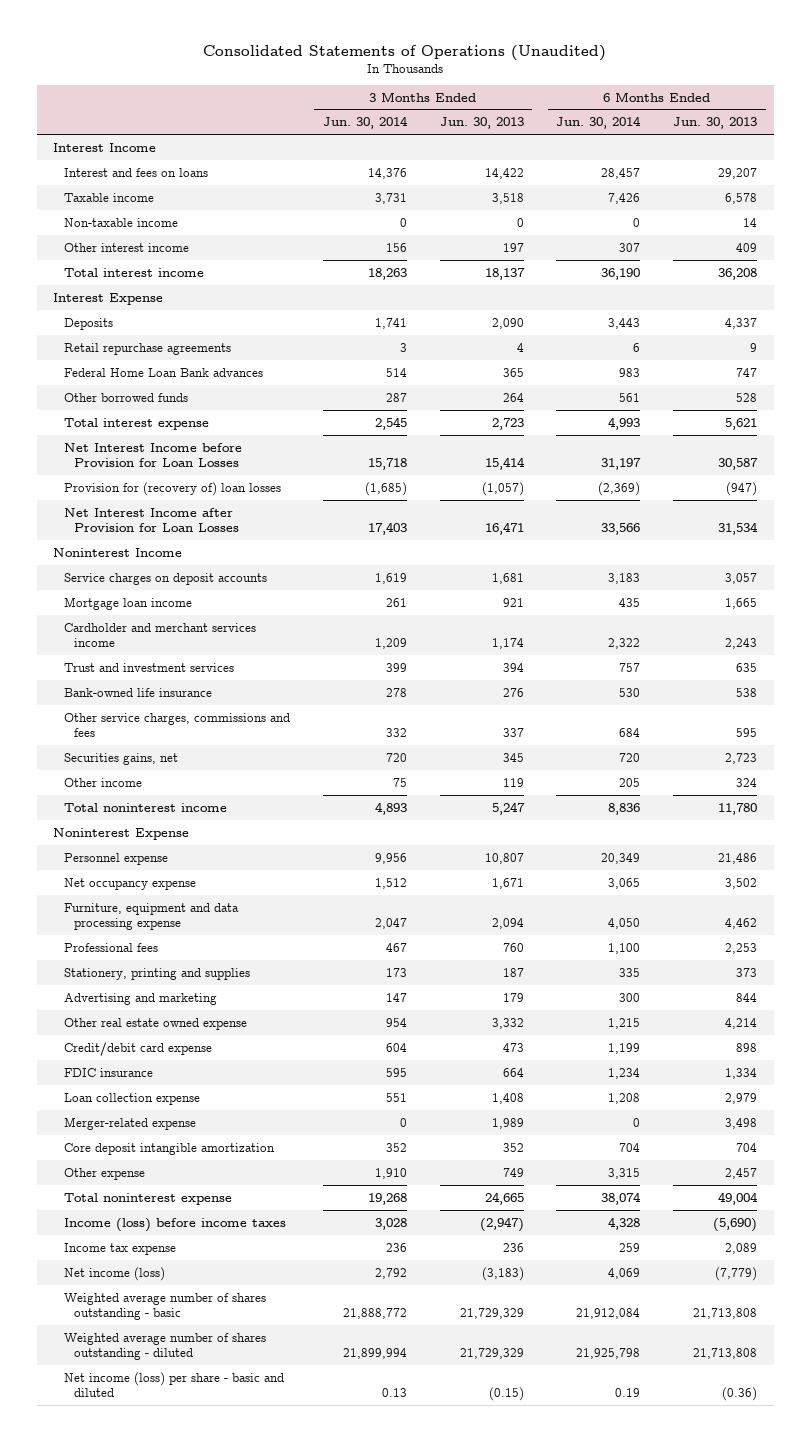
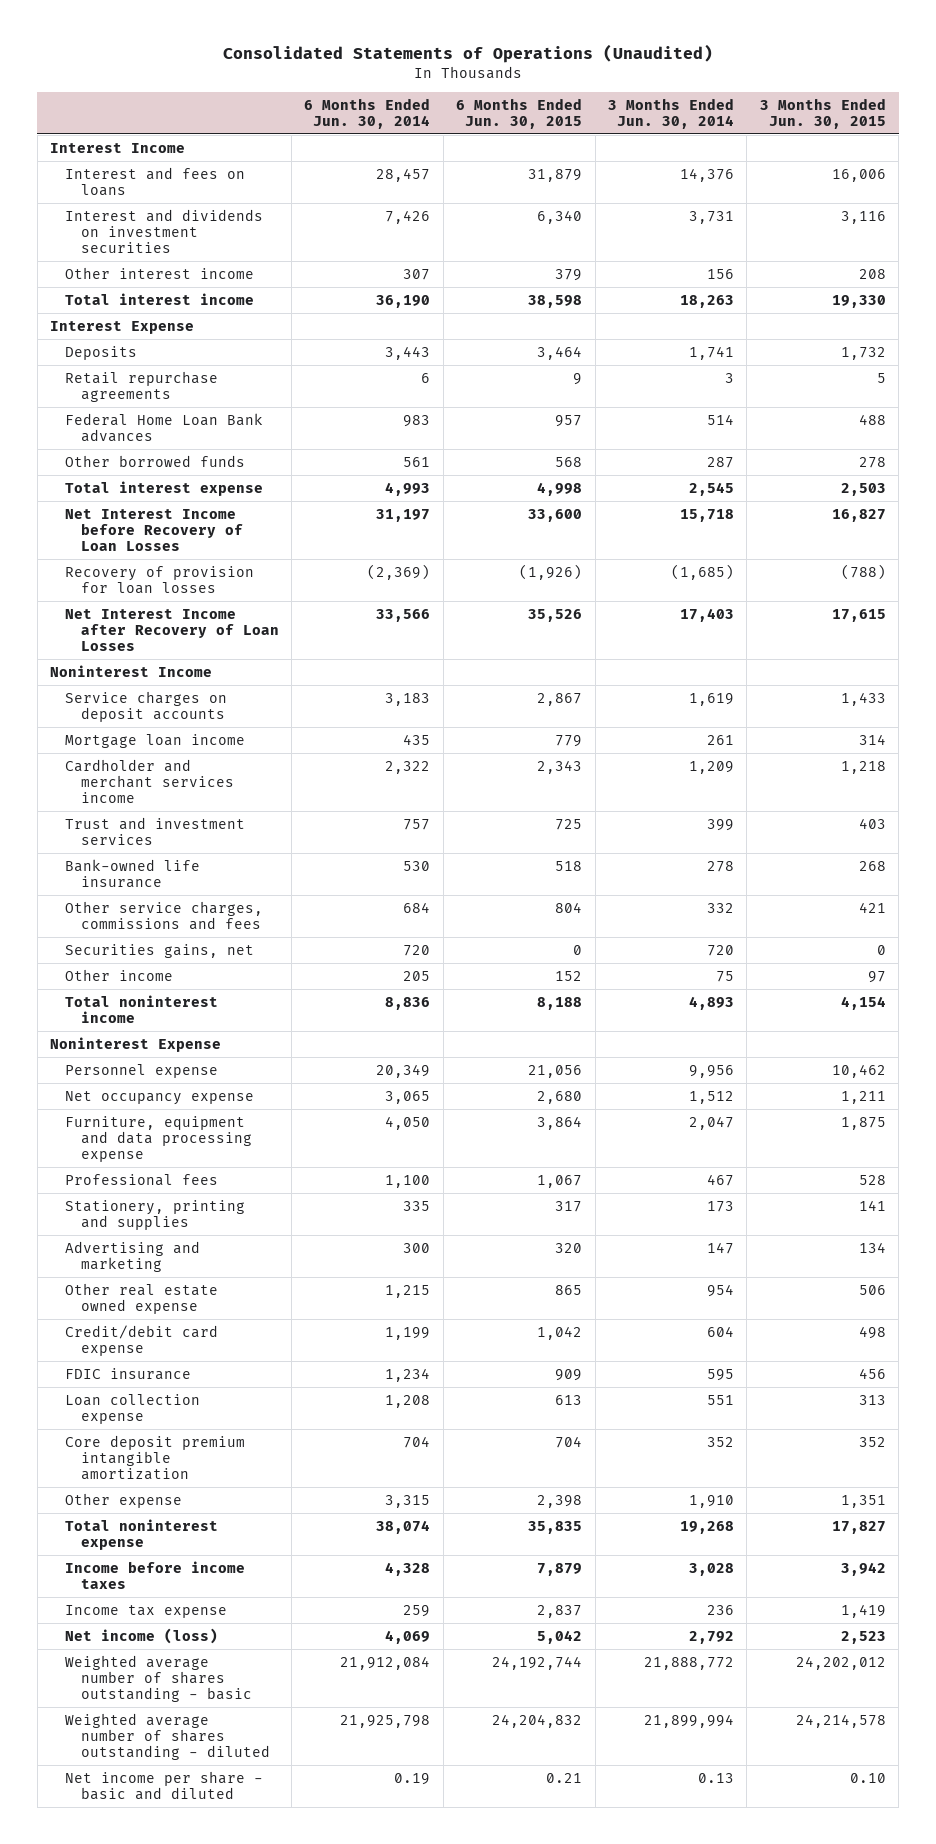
- | 3 Months Ended Jun. 30, 2014 | 3 Months Ended Jun. 30, 2013 | 6 Months Ended Jun. 30, 2014 | 6 Months Ended Jun. 30, 2013
+ | 6 Months Ended Jun. 30, 2014 | 6 Months Ended Jun. 30, 2015 | 3 Months Ended Jun. 30, 2014 | 3 Months Ended Jun. 30, 2015
- Taxable income | 3,731 | 3,518 | 7,426 | 6,578
- Non-taxable income | 0 | 0 | 0 | 14
+ Interest and dividends on investment securities | 7,426 | 6,340 | 3,731 | 3,116
- Net Interest Income before Provision for Loan Losses | 15,718 | 15,414 | 31,197 | 30,587
- Provision for (recovery of) loan losses | (1,685) | (1,057) | (2,369) | (947)
- Net Interest Income after Provision for Loan Losses | 17,403 | 16,471 | 33,566 | 31,534
+ Net Interest Income before Recovery of Loan Losses | 31,197 | 33,600 | 15,718 | 16,827
+ Recovery of provision for loan losses | (2,369) | (1,926) | (1,685) | (788)
+ Net Interest Income after Recovery of Loan Losses | 33,566 | 35,526 | 17,403 | 17,615
- Merger-related expense | 0 | 1,989 | 0 | 3,498
- Core deposit intangible amortization | 352 | 352 | 704 | 704
+ Core deposit premium intangible amortization | 704 | 704 | 352 | 352
- Income (loss) before income taxes | 3,028 | (2,947) | 4,328 | (5,690)
+ Income before income taxes | 4,328 | 7,879 | 3,028 | 3,942
- Net income (loss) per share - basic and diluted | 0.13 | (0.15) | 0.19 | (0.36)
+ Net income per share - basic and diluted | 0.19 | 0.21 | 0.13 | 0.10

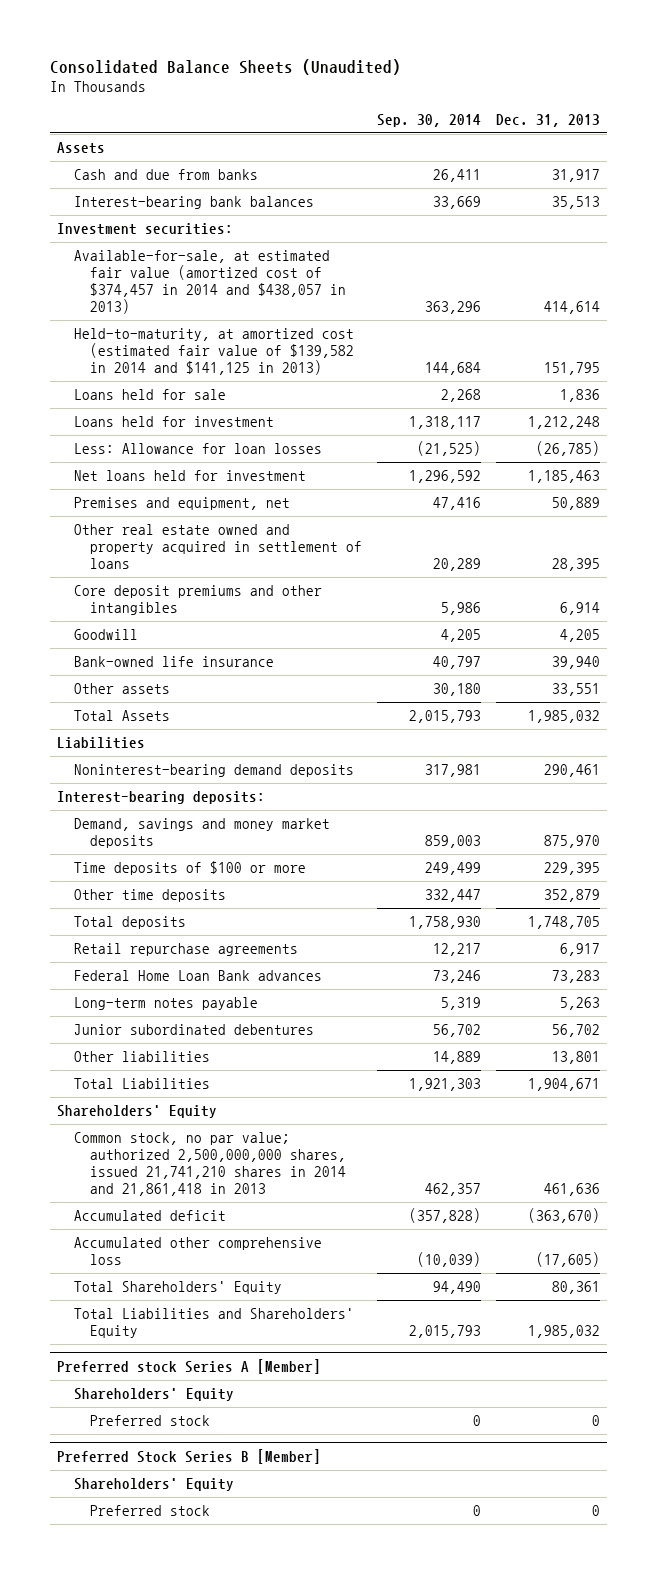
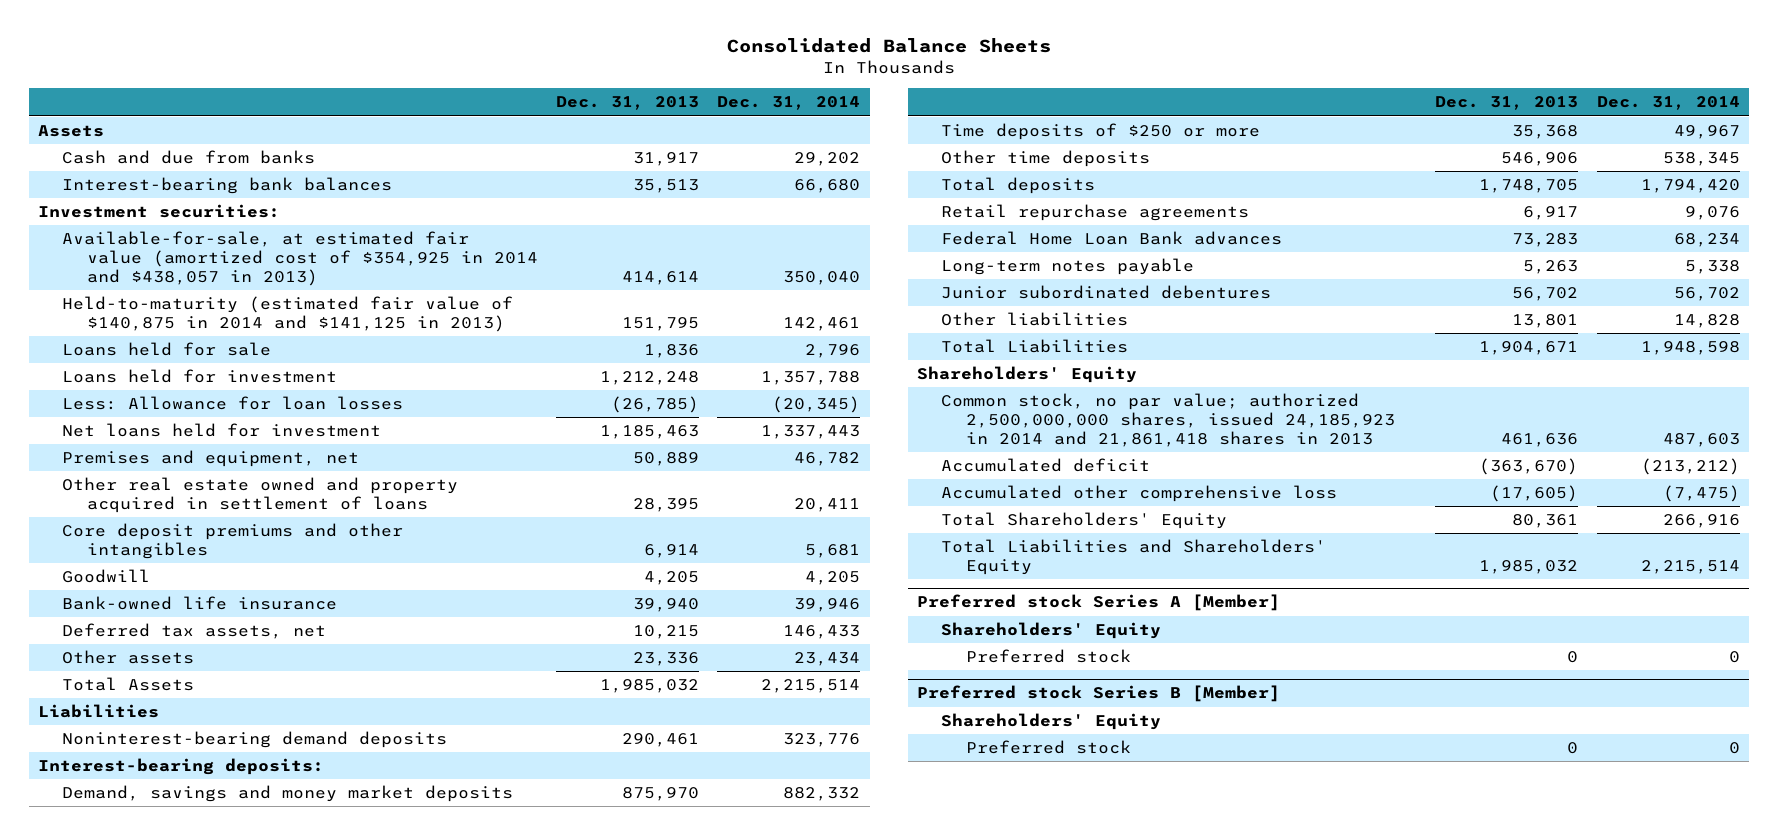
- Consolidated Balance Sheets (Unaudited)
+ Consolidated Balance Sheets
- | Sep. 30, 2014 | Dec. 31, 2013
+ | Dec. 31, 2013 | Dec. 31, 2014
- Available-for-sale, at estimated fair value (amortized cost of $374,457 in 2014 and $438,057 in 2013) | 363,296 | 414,614
- Held-to-maturity, at amortized cost (estimated fair value of $139,582 in 2014 and $141,125 in 2013) | 144,684 | 151,795
+ Available-for-sale, at estimated fair value (amortized cost of $354,925 in 2014 and $438,057 in 2013) | 414,614 | 350,040
+ Held-to-maturity (estimated fair value of $140,875 in 2014 and $141,125 in 2013) | 151,795 | 142,461
- Other assets | 30,180 | 33,551
+ Deferred tax assets, net | 10,215 | 146,433
+ Other assets | 23,336 | 23,434
- Time deposits of $100 or more | 249,499 | 229,395
- Other time deposits | 332,447 | 352,879
+ Time deposits of $250 or more | 35,368 | 49,967
+ Other time deposits | 546,906 | 538,345
- Common stock, no par value; authorized 2,500,000,000 shares, issued 21,741,210 shares in 2014 and 21,861,418 in 2013 | 462,357 | 461,636
+ Common stock, no par value; authorized 2,500,000,000 shares, issued 24,185,923 in 2014 and 21,861,418 shares in 2013 | 461,636 | 487,603
- Preferred Stock Series B [Member]
+ Preferred stock Series B [Member]

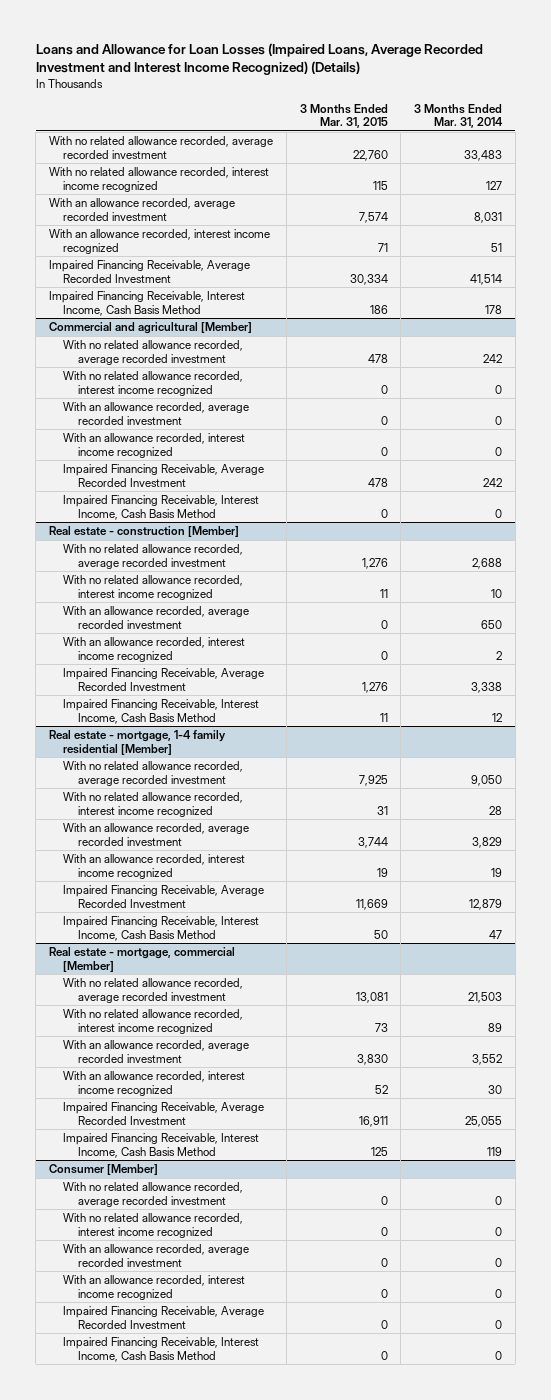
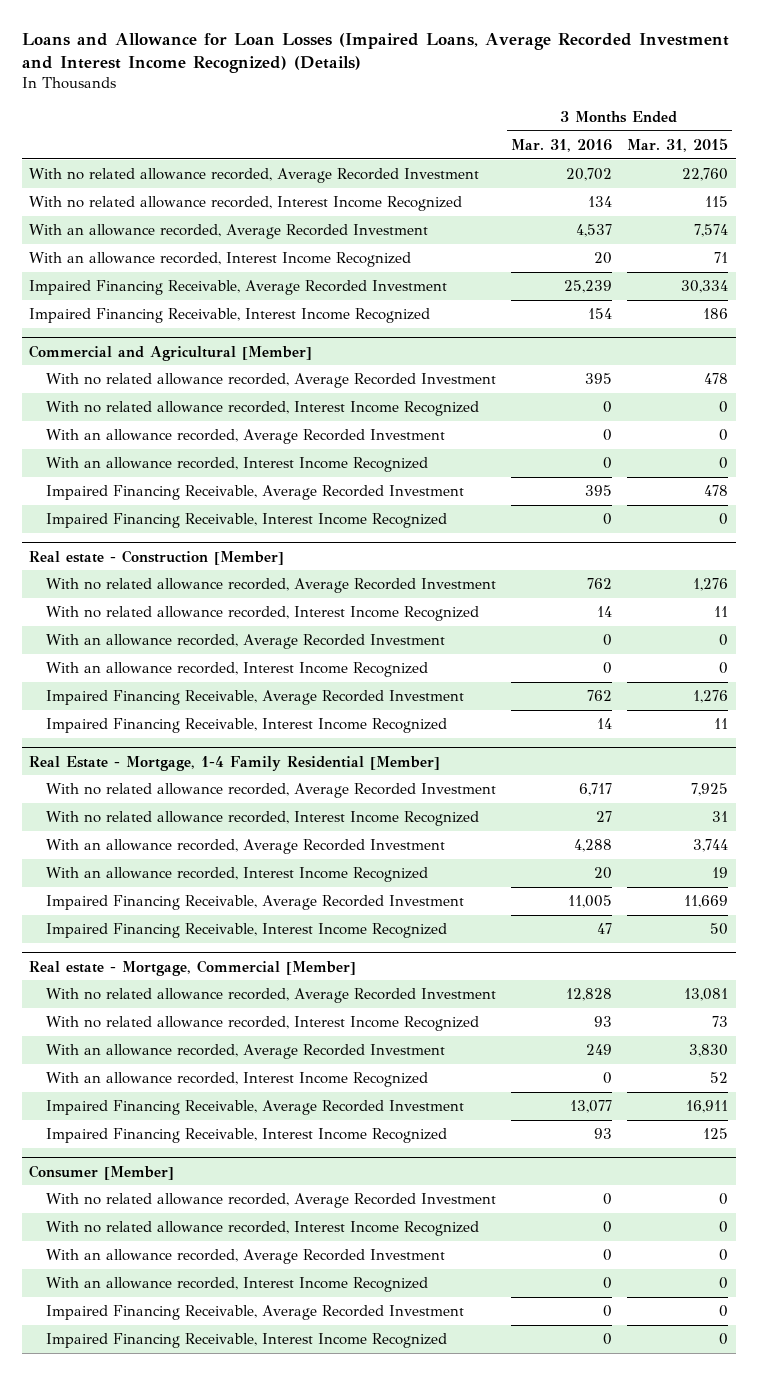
- | 3 Months Ended Mar. 31, 2015 | 3 Months Ended Mar. 31, 2014
+ | 3 Months Ended Mar. 31, 2016 | 3 Months Ended Mar. 31, 2015
- With no related allowance recorded, average recorded investment | 22,760 | 33,483
- With no related allowance recorded, interest income recognized | 115 | 127
- With an allowance recorded, average recorded investment | 7,574 | 8,031
- With an allowance recorded, interest income recognized | 71 | 51
+ With no related allowance recorded, Average Recorded Investment | 20,702 | 22,760
+ With no related allowance recorded, Interest Income Recognized | 134 | 115
+ With an allowance recorded, Average Recorded Investment | 4,537 | 7,574
+ With an allowance recorded, Interest Income Recognized | 20 | 71
- Impaired Financing Receivable, Interest Income, Cash Basis Method | 186 | 178
- Commercial and agricultural [Member]
- With no related allowance recorded, average recorded investment | 478 | 242
- With no related allowance recorded, interest income recognized | 0 | 0
- With an allowance recorded, average recorded investment | 0 | 0
- With an allowance recorded, interest income recognized | 0 | 0
+ Impaired Financing Receivable, Interest Income Recognized | 154 | 186
+ Commercial and Agricultural [Member]
+ With no related allowance recorded, Average Recorded Investment | 395 | 478
+ With no related allowance recorded, Interest Income Recognized | 0 | 0
+ With an allowance recorded, Average Recorded Investment | 0 | 0
+ With an allowance recorded, Interest Income Recognized | 0 | 0
- Impaired Financing Receivable, Interest Income, Cash Basis Method | 0 | 0
- Real estate - construction [Member]
- With no related allowance recorded, average recorded investment | 1,276 | 2,688
- With no related allowance recorded, interest income recognized | 11 | 10
- With an allowance recorded, average recorded investment | 0 | 650
- With an allowance recorded, interest income recognized | 0 | 2
+ Impaired Financing Receivable, Interest Income Recognized | 0 | 0
+ Real estate - Construction [Member]
+ With no related allowance recorded, Average Recorded Investment | 762 | 1,276
+ With no related allowance recorded, Interest Income Recognized | 14 | 11
+ With an allowance recorded, Average Recorded Investment | 0 | 0
+ With an allowance recorded, Interest Income Recognized | 0 | 0
- Impaired Financing Receivable, Interest Income, Cash Basis Method | 11 | 12
- Real estate - mortgage, 1-4 family residential [Member]
- With no related allowance recorded, average recorded investment | 7,925 | 9,050
- With no related allowance recorded, interest income recognized | 31 | 28
- With an allowance recorded, average recorded investment | 3,744 | 3,829
- With an allowance recorded, interest income recognized | 19 | 19
+ Impaired Financing Receivable, Interest Income Recognized | 14 | 11
+ Real Estate - Mortgage, 1-4 Family Residential [Member]
+ With no related allowance recorded, Average Recorded Investment | 6,717 | 7,925
+ With no related allowance recorded, Interest Income Recognized | 27 | 31
+ With an allowance recorded, Average Recorded Investment | 4,288 | 3,744
+ With an allowance recorded, Interest Income Recognized | 20 | 19
- Impaired Financing Receivable, Interest Income, Cash Basis Method | 50 | 47
- Real estate - mortgage, commercial [Member]
- With no related allowance recorded, average recorded investment | 13,081 | 21,503
- With no related allowance recorded, interest income recognized | 73 | 89
- With an allowance recorded, average recorded investment | 3,830 | 3,552
- With an allowance recorded, interest income recognized | 52 | 30
+ Impaired Financing Receivable, Interest Income Recognized | 47 | 50
+ Real estate - Mortgage, Commercial [Member]
+ With no related allowance recorded, Average Recorded Investment | 12,828 | 13,081
+ With no related allowance recorded, Interest Income Recognized | 93 | 73
+ With an allowance recorded, Average Recorded Investment | 249 | 3,830
+ With an allowance recorded, Interest Income Recognized | 0 | 52
- Impaired Financing Receivable, Interest Income, Cash Basis Method | 125 | 119
+ Impaired Financing Receivable, Interest Income Recognized | 93 | 125
@ Consumer [Member]
- With no related allowance recorded, average recorded investment | 0 | 0
- With no related allowance recorded, interest income recognized | 0 | 0
- With an allowance recorded, average recorded investment | 0 | 0
- With an allowance recorded, interest income recognized | 0 | 0
+ With no related allowance recorded, Average Recorded Investment | 0 | 0
+ With no related allowance recorded, Interest Income Recognized | 0 | 0
+ With an allowance recorded, Average Recorded Investment | 0 | 0
+ With an allowance recorded, Interest Income Recognized | 0 | 0
- Impaired Financing Receivable, Interest Income, Cash Basis Method | 0 | 0
+ Impaired Financing Receivable, Interest Income Recognized | 0 | 0

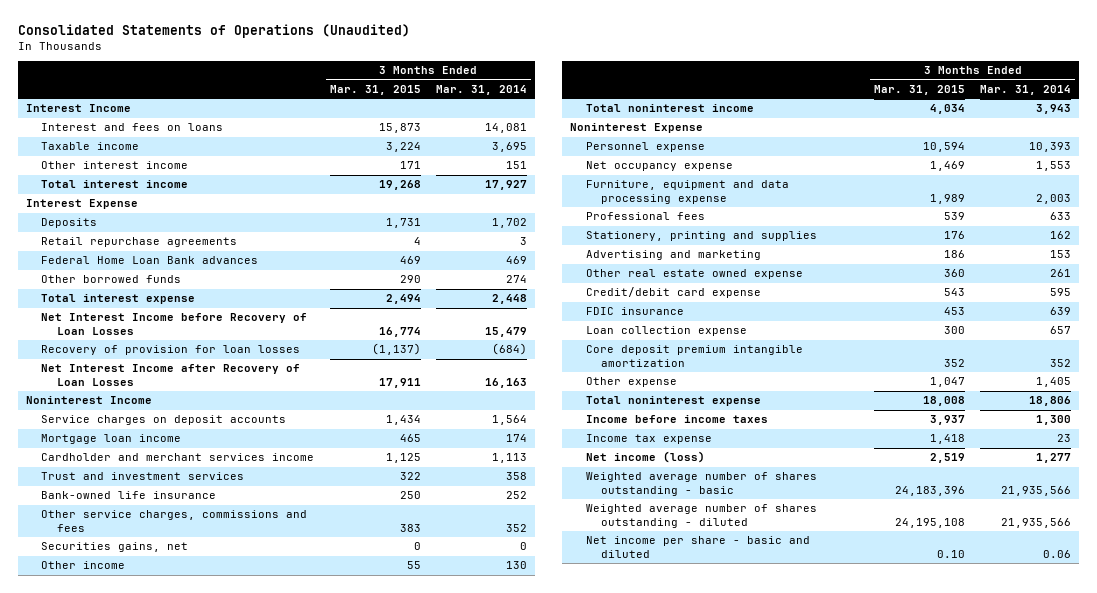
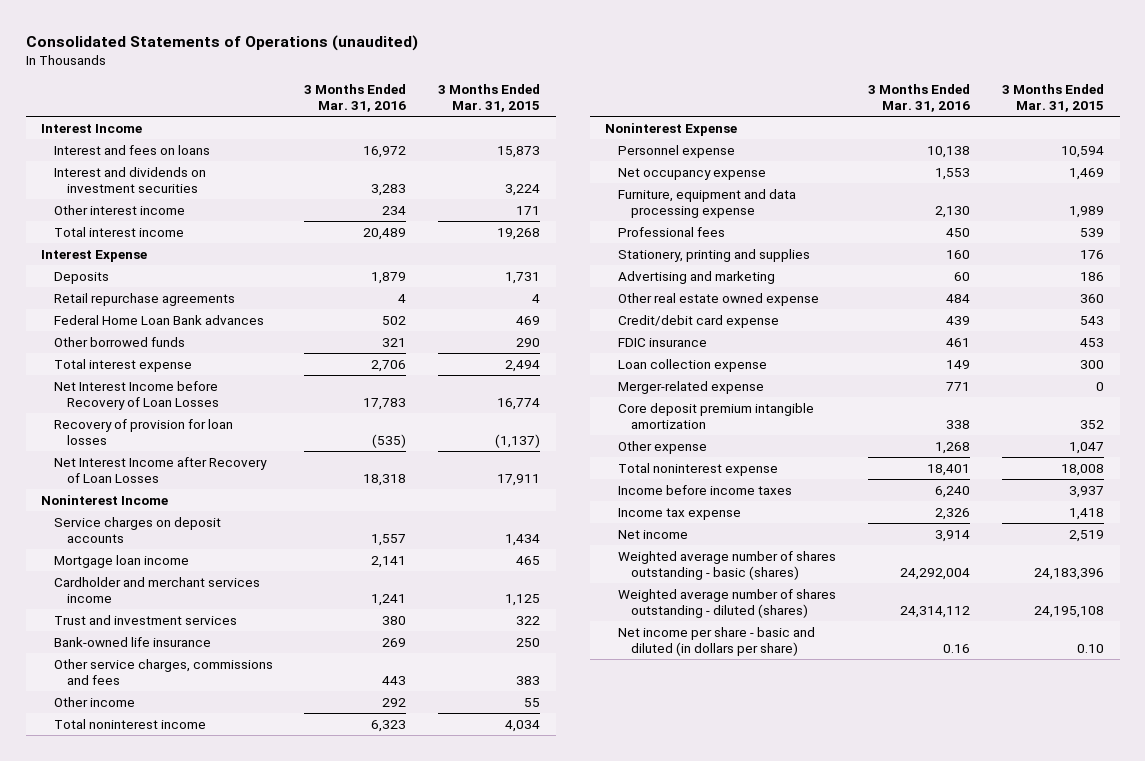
- Consolidated Statements of Operations (Unaudited)
+ Consolidated Statements of Operations (unaudited)
- | 3 Months Ended Mar. 31, 2015 | 3 Months Ended Mar. 31, 2014
+ | 3 Months Ended Mar. 31, 2016 | 3 Months Ended Mar. 31, 2015
- Taxable income | 3,224 | 3,695
+ Interest and dividends on investment securities | 3,283 | 3,224
- Securities gains, net | 0 | 0
+ Merger-related expense | 771 | 0
- Net income (loss) | 2,519 | 1,277
- Weighted average number of shares outstanding - basic | 24,183,396 | 21,935,566
- Weighted average number of shares outstanding - diluted | 24,195,108 | 21,935,566
- Net income per share - basic and diluted | 0.10 | 0.06
+ Net income | 3,914 | 2,519
+ Weighted average number of shares outstanding - basic (shares) | 24,292,004 | 24,183,396
+ Weighted average number of shares outstanding - diluted (shares) | 24,314,112 | 24,195,108
+ Net income per share - basic and diluted (in dollars per share) | 0.16 | 0.10

